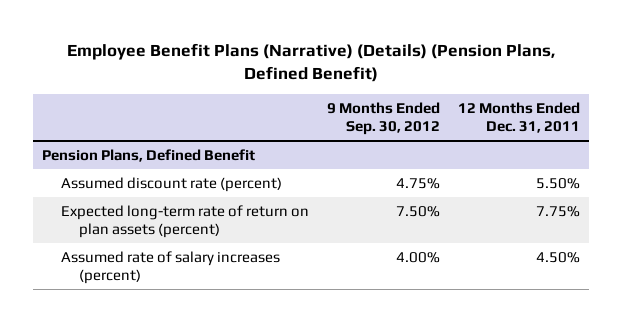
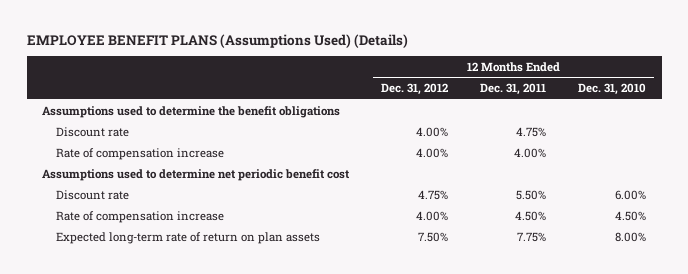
- Employee Benefit Plans (Narrative) (Details) (Pension Plans, Defined Benefit)
+ EMPLOYEE BENEFIT PLANS (Assumptions Used) (Details)
- | 9 Months Ended Sep. 30, 2012 | 12 Months Ended Dec. 31, 2011
+ | 12 Months Ended Dec. 31, 2012 | 12 Months Ended Dec. 31, 2011 | 12 Months Ended Dec. 31, 2010
- Pension Plans, Defined Benefit
- Assumed discount rate (percent) | 4.75% | 5.50%
- Expected long-term rate of return on plan assets (percent) | 7.50% | 7.75%
- Assumed rate of salary increases (percent) | 4.00% | 4.50%
+ Assumptions used to determine the benefit obligations
+ Discount rate | 4.00% | 4.75% |
+ Rate of compensation increase | 4.00% | 4.00% |
+ Assumptions used to determine net periodic benefit cost
+ Discount rate | 4.75% | 5.50% | 6.00%
+ Rate of compensation increase | 4.00% | 4.50% | 4.50%
+ Expected long-term rate of return on plan assets | 7.50% | 7.75% | 8.00%

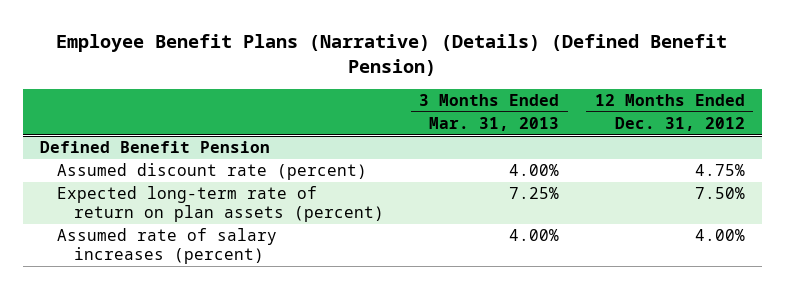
- EMPLOYEE BENEFIT PLANS (Assumptions Used) (Details)
+ Employee Benefit Plans (Narrative) (Details) (Defined Benefit Pension)
- | 12 Months Ended Dec. 31, 2012 | 12 Months Ended Dec. 31, 2011 | 12 Months Ended Dec. 31, 2010
+ | 3 Months Ended Mar. 31, 2013 | 12 Months Ended Dec. 31, 2012
- Assumptions used to determine the benefit obligations
- Discount rate | 4.00% | 4.75% |
- Rate of compensation increase | 4.00% | 4.00% |
- Assumptions used to determine net periodic benefit cost
- Discount rate | 4.75% | 5.50% | 6.00%
- Rate of compensation increase | 4.00% | 4.50% | 4.50%
- Expected long-term rate of return on plan assets | 7.50% | 7.75% | 8.00%
+ Defined Benefit Pension
+ Assumed discount rate (percent) | 4.00% | 4.75%
+ Expected long-term rate of return on plan assets (percent) | 7.25% | 7.50%
+ Assumed rate of salary increases (percent) | 4.00% | 4.00%

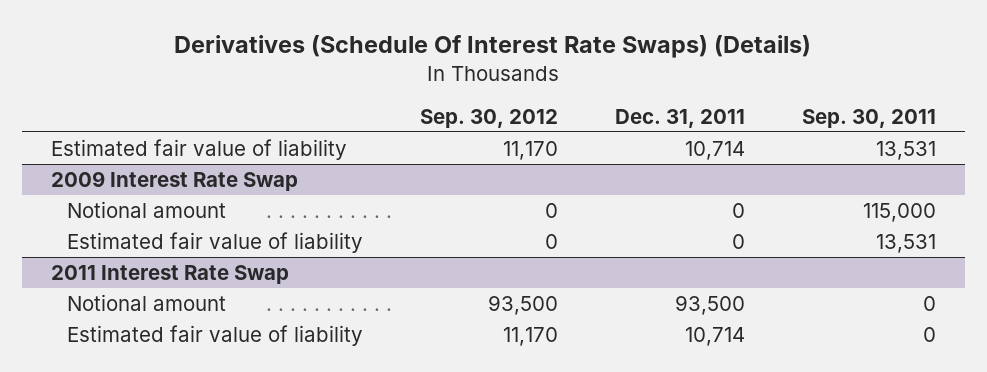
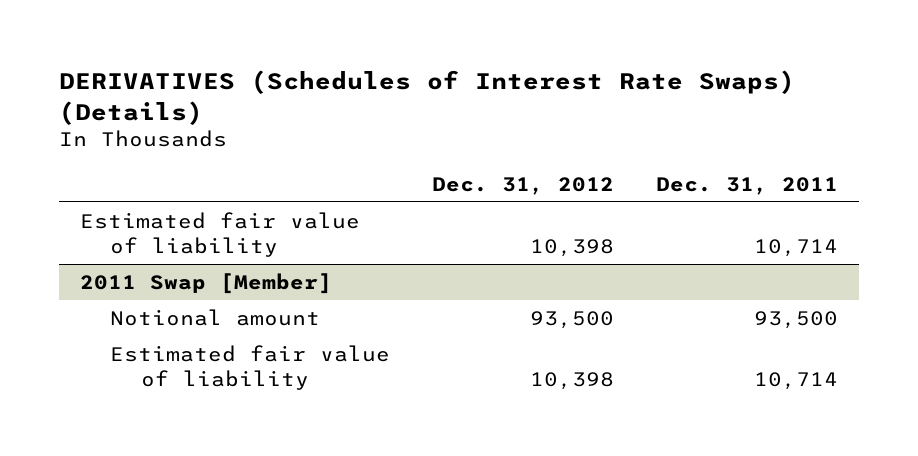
- Derivatives (Schedule Of Interest Rate Swaps) (Details)
+ DERIVATIVES (Schedules of Interest Rate Swaps) (Details)
- | Sep. 30, 2012 | Dec. 31, 2011 | Sep. 30, 2011
+ | Dec. 31, 2012 | Dec. 31, 2011
- 2009 Interest Rate Swap
- Notional amount | 0 | 0 | 115,000
- Estimated fair value of liability | 0 | 0 | 13,531
- 2011 Interest Rate Swap
+ 2011 Swap [Member]

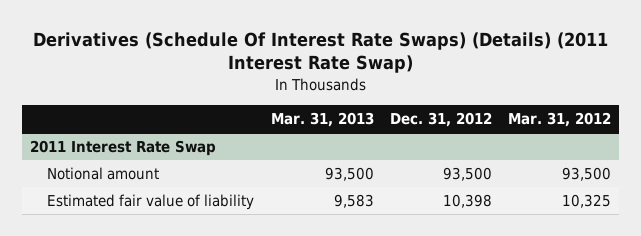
- DERIVATIVES (Schedules of Interest Rate Swaps) (Details)
+ Derivatives (Schedule Of Interest Rate Swaps) (Details) (2011 Interest Rate Swap)
- | Dec. 31, 2012 | Dec. 31, 2011
+ | Mar. 31, 2013 | Dec. 31, 2012 | Mar. 31, 2012
- Estimated fair value of liability | 10,398 | 10,714
- 2011 Swap [Member]
+ 2011 Interest Rate Swap

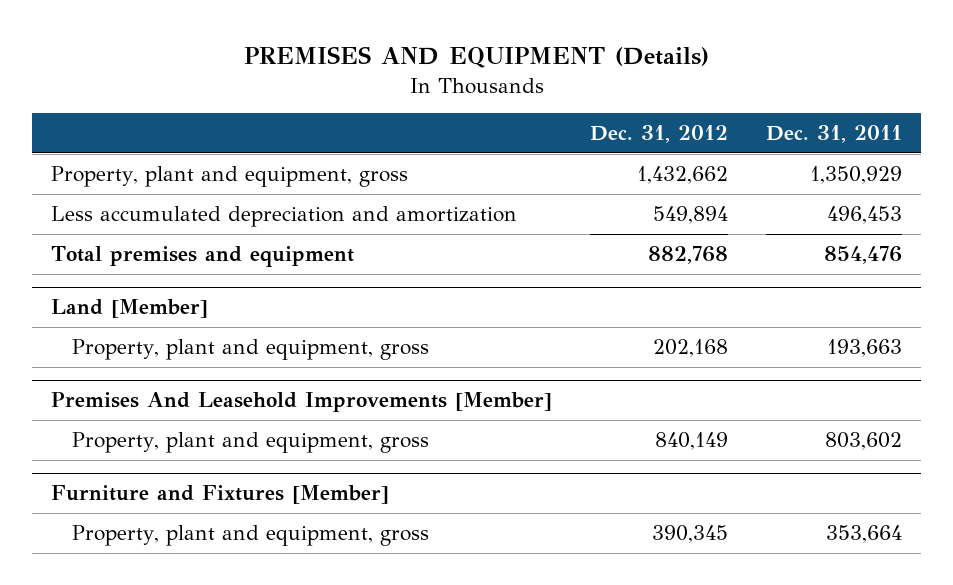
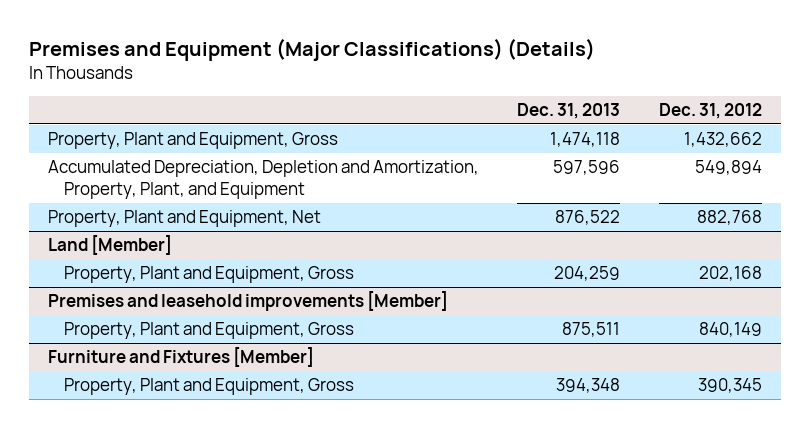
- PREMISES AND EQUIPMENT (Details)
+ Premises and Equipment (Major Classifications) (Details)
- | Dec. 31, 2012 | Dec. 31, 2011
+ | Dec. 31, 2013 | Dec. 31, 2012
- Property, plant and equipment, gross | 1,432,662 | 1,350,929
- Less accumulated depreciation and amortization | 549,894 | 496,453
- Total premises and equipment | 882,768 | 854,476
+ Property, Plant and Equipment, Gross | 1,474,118 | 1,432,662
+ Accumulated Depreciation, Depletion and Amortization, Property, Plant, and Equipment | 597,596 | 549,894
+ Property, Plant and Equipment, Net | 876,522 | 882,768
@ Land [Member]
- Property, plant and equipment, gross | 202,168 | 193,663
- Premises And Leasehold Improvements [Member]
- Property, plant and equipment, gross | 840,149 | 803,602
@ Land [Member]
+ Property, Plant and Equipment, Gross | 204,259 | 202,168
+ Premises and leasehold improvements [Member]
+ Property, Plant and Equipment, Gross | 875,511 | 840,149
@ Furniture and Fixtures [Member]
- Property, plant and equipment, gross | 390,345 | 353,664
+ Property, Plant and Equipment, Gross | 394,348 | 390,345

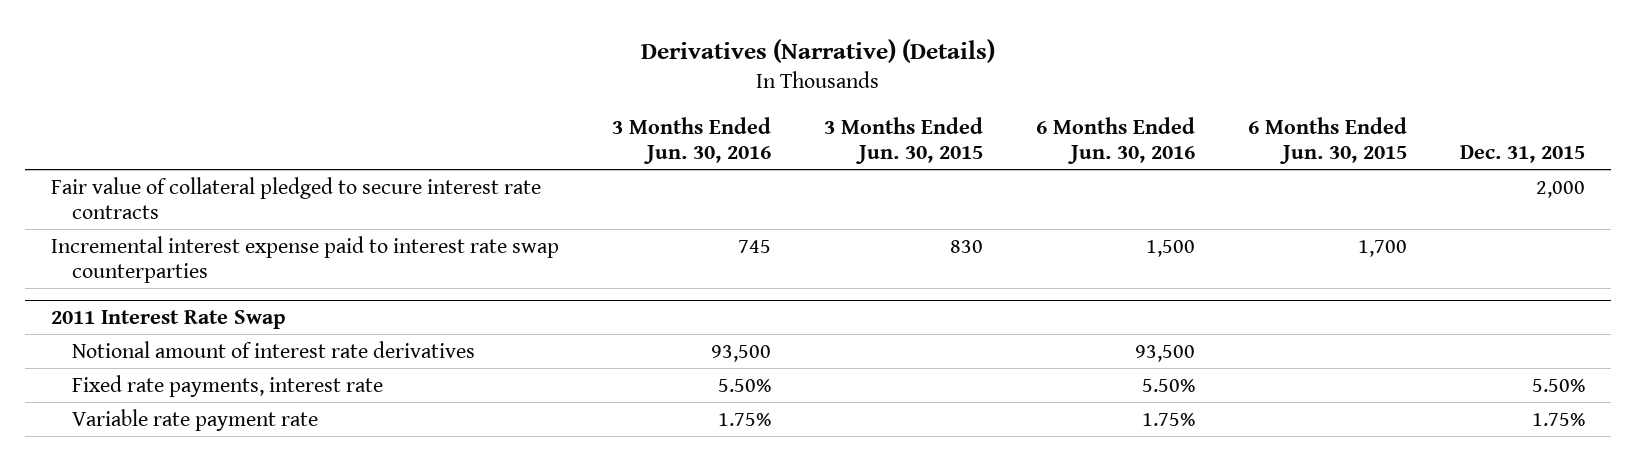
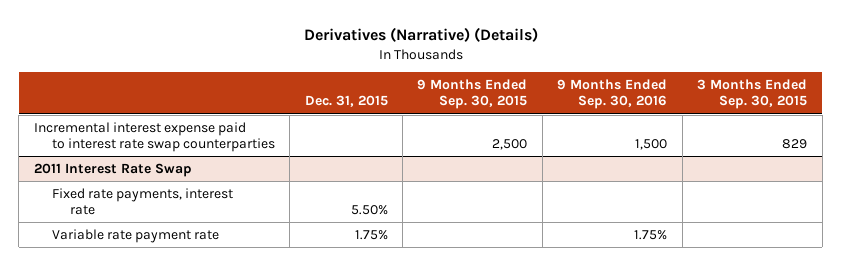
- | 3 Months Ended Jun. 30, 2016 | 3 Months Ended Jun. 30, 2015 | 6 Months Ended Jun. 30, 2016 | 6 Months Ended Jun. 30, 2015 | Dec. 31, 2015
+ | Dec. 31, 2015 | 9 Months Ended Sep. 30, 2015 | 9 Months Ended Sep. 30, 2016 | 3 Months Ended Sep. 30, 2015
- Fair value of collateral pledged to secure interest rate contracts | | | | | 2,000
@ 2011 Interest Rate Swap
- Notional amount of interest rate derivatives | 93,500 | | 93,500 | |

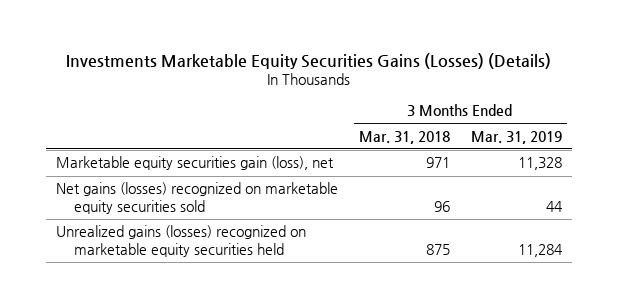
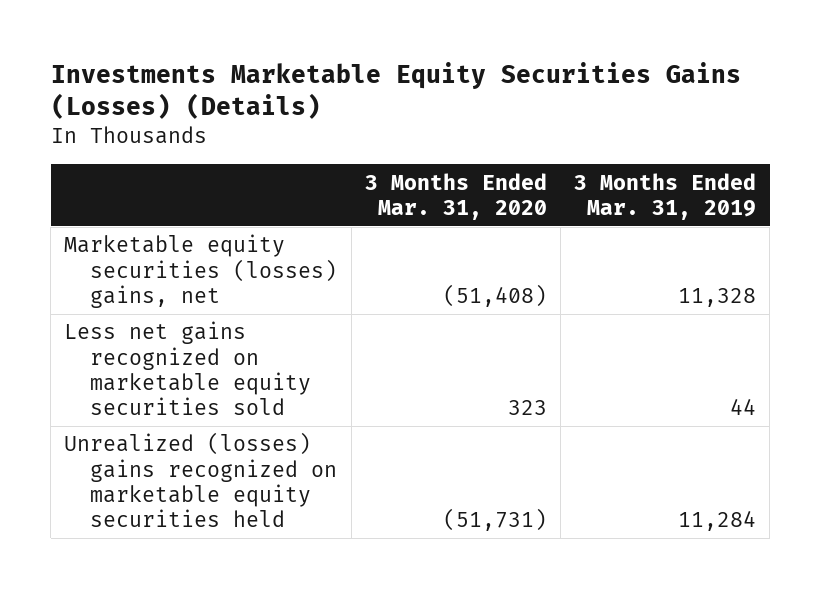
- | 3 Months Ended Mar. 31, 2018 | 3 Months Ended Mar. 31, 2019
+ | 3 Months Ended Mar. 31, 2020 | 3 Months Ended Mar. 31, 2019
- Marketable equity securities gain (loss), net | 971 | 11,328
- Net gains (losses) recognized on marketable equity securities sold | 96 | 44
- Unrealized gains (losses) recognized on marketable equity securities held | 875 | 11,284
+ Marketable equity securities (losses) gains, net | (51,408) | 11,328
+ Less net gains recognized on marketable equity securities sold | 323 | 44
+ Unrealized (losses) gains recognized on marketable equity securities held | (51,731) | 11,284

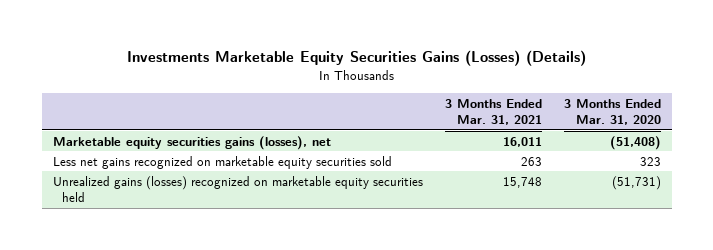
- | 3 Months Ended Mar. 31, 2020 | 3 Months Ended Mar. 31, 2019
+ | 3 Months Ended Mar. 31, 2021 | 3 Months Ended Mar. 31, 2020
- Marketable equity securities (losses) gains, net | (51,408) | 11,328
+ Marketable equity securities gains (losses), net | 16,011 | (51,408)
- Unrealized (losses) gains recognized on marketable equity securities held | (51,731) | 11,284
+ Unrealized gains (losses) recognized on marketable equity securities held | 15,748 | (51,731)

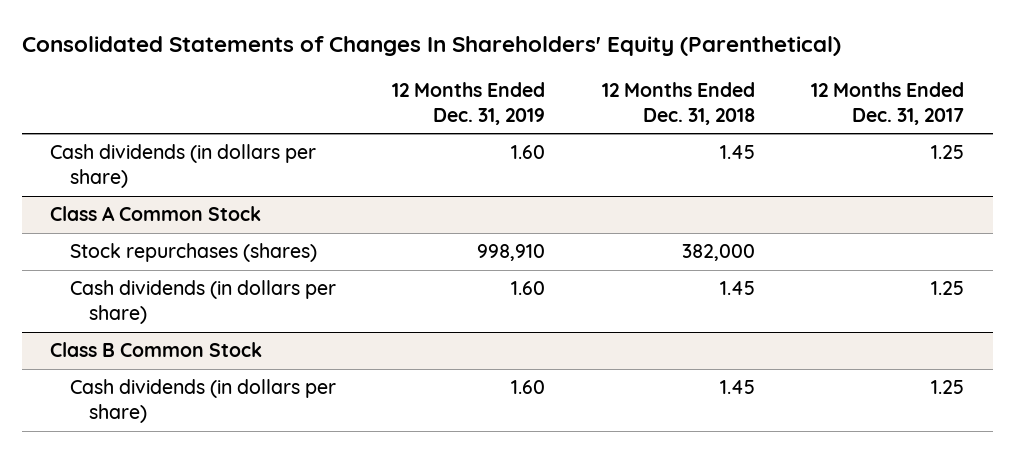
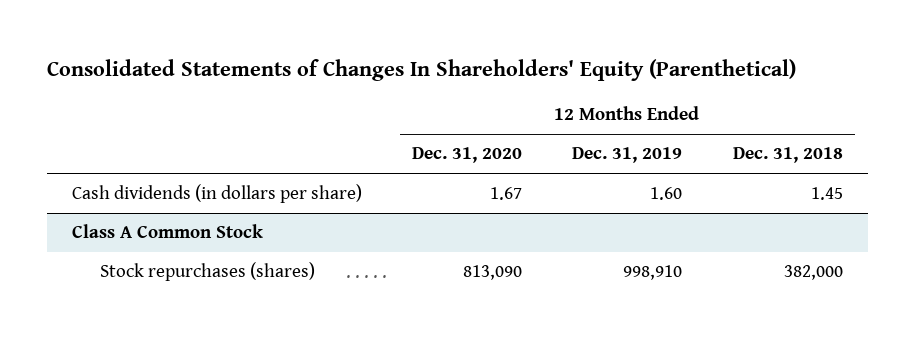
- | 12 Months Ended Dec. 31, 2019 | 12 Months Ended Dec. 31, 2018 | 12 Months Ended Dec. 31, 2017
+ | 12 Months Ended Dec. 31, 2020 | 12 Months Ended Dec. 31, 2019 | 12 Months Ended Dec. 31, 2018
@ Class A Common Stock
- Cash dividends (in dollars per share) | 1.60 | 1.45 | 1.25
- Class B Common Stock
- Cash dividends (in dollars per share) | 1.60 | 1.45 | 1.25

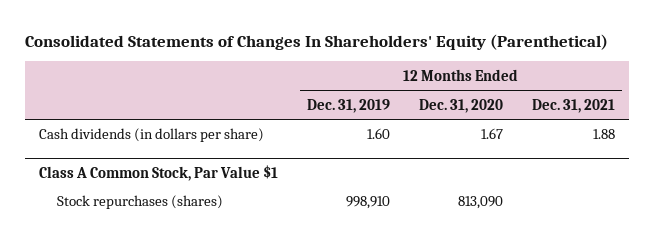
- | 12 Months Ended Dec. 31, 2020 | 12 Months Ended Dec. 31, 2019 | 12 Months Ended Dec. 31, 2018
+ | 12 Months Ended Dec. 31, 2019 | 12 Months Ended Dec. 31, 2020 | 12 Months Ended Dec. 31, 2021
- Class A Common Stock
+ Class A Common Stock, Par Value $1

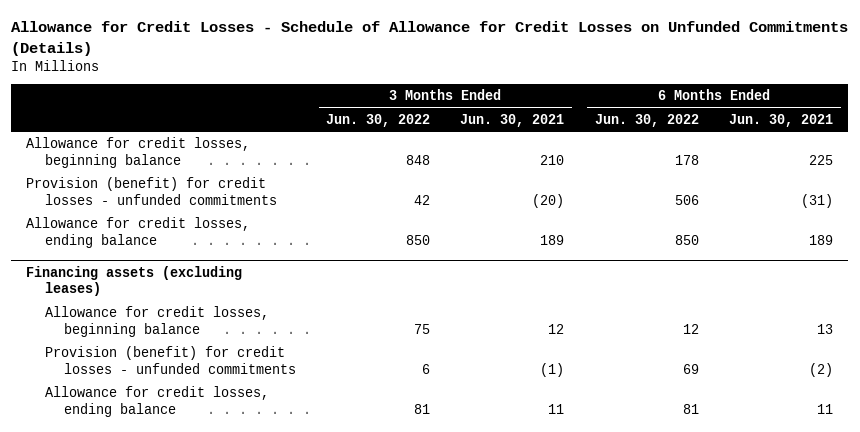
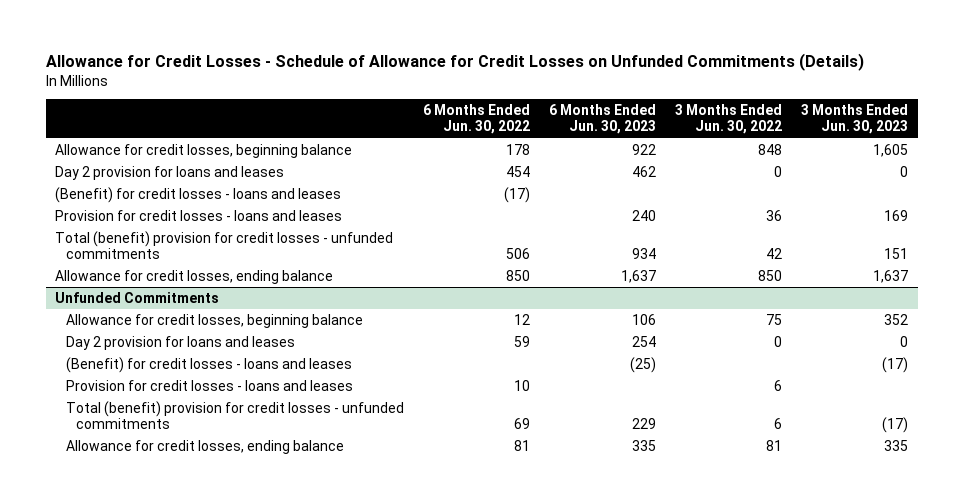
- | 3 Months Ended Jun. 30, 2022 | 3 Months Ended Jun. 30, 2021 | 6 Months Ended Jun. 30, 2022 | 6 Months Ended Jun. 30, 2021
+ | 6 Months Ended Jun. 30, 2022 | 6 Months Ended Jun. 30, 2023 | 3 Months Ended Jun. 30, 2022 | 3 Months Ended Jun. 30, 2023
- Provision (benefit) for credit losses - unfunded commitments | 42 | (20) | 506 | (31)
+ Day 2 provision for loans and leases | 454 | 462 | 0 | 0
+ (Benefit) for credit losses - loans and leases | (17) | | |
+ Provision for credit losses - loans and leases | | 240 | 36 | 169
+ Total (benefit) provision for credit losses - unfunded commitments | 506 | 934 | 42 | 151
- Financing assets (excluding leases)
+ Unfunded Commitments
- Provision (benefit) for credit losses - unfunded commitments | 6 | (1) | 69 | (2)
+ Day 2 provision for loans and leases | 59 | 254 | 0 | 0
+ (Benefit) for credit losses - loans and leases | | (25) | | (17)
+ Provision for credit losses - loans and leases | 10 | | 6 |
+ Total (benefit) provision for credit losses - unfunded commitments | 69 | 229 | 6 | (17)

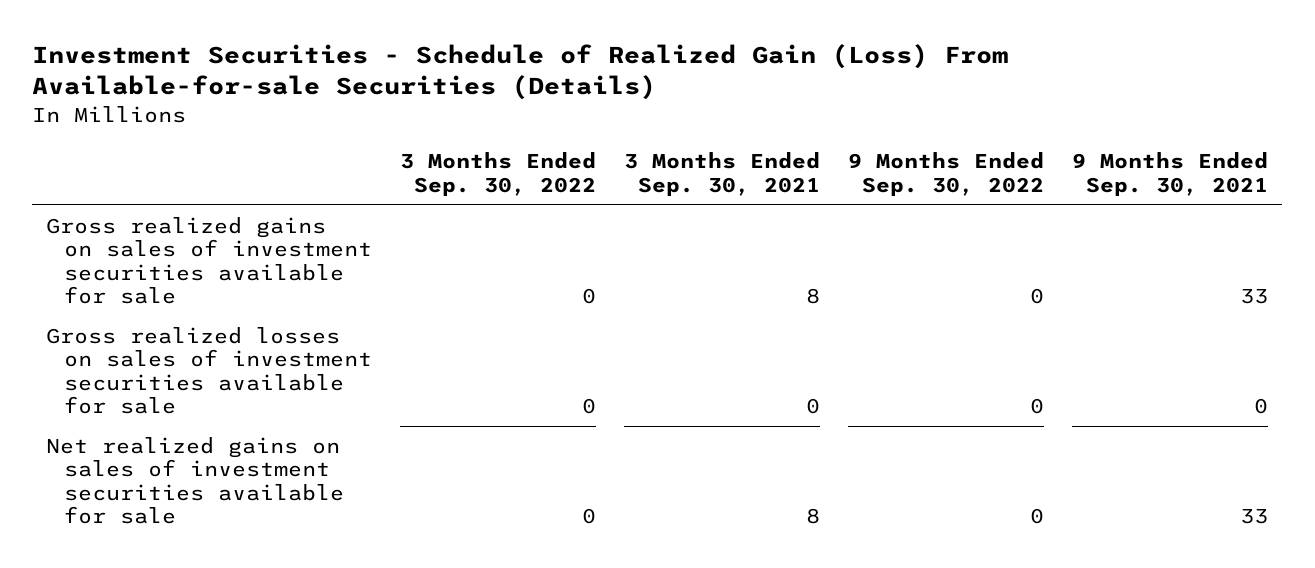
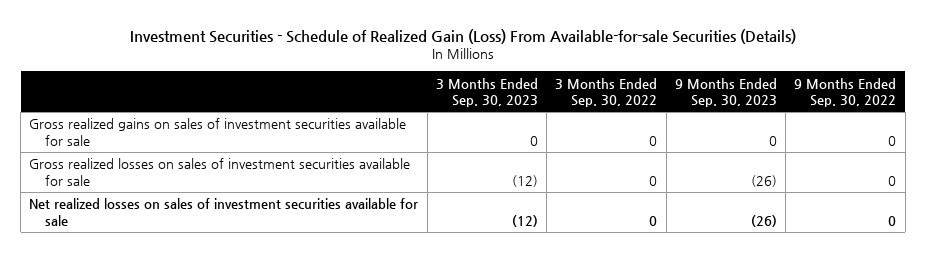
- | 3 Months Ended Sep. 30, 2022 | 3 Months Ended Sep. 30, 2021 | 9 Months Ended Sep. 30, 2022 | 9 Months Ended Sep. 30, 2021
+ | 3 Months Ended Sep. 30, 2023 | 3 Months Ended Sep. 30, 2022 | 9 Months Ended Sep. 30, 2023 | 9 Months Ended Sep. 30, 2022
- Net realized gains on sales of investment securities available for sale | 0 | 8 | 0 | 33
+ Net realized losses on sales of investment securities available for sale | (12) | 0 | (26) | 0

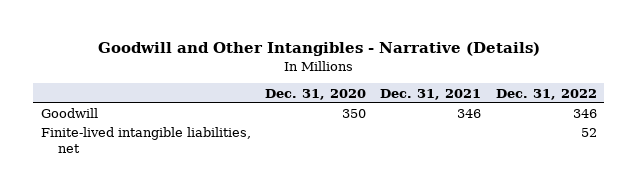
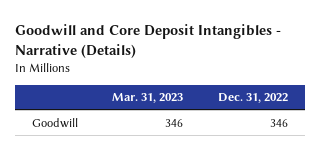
- Goodwill and Other Intangibles - Narrative (Details)
+ Goodwill and Core Deposit Intangibles - Narrative (Details)
- | Dec. 31, 2020 | Dec. 31, 2021 | Dec. 31, 2022
+ | Mar. 31, 2023 | Dec. 31, 2022
- Finite-lived intangible liabilities, net | | | 52

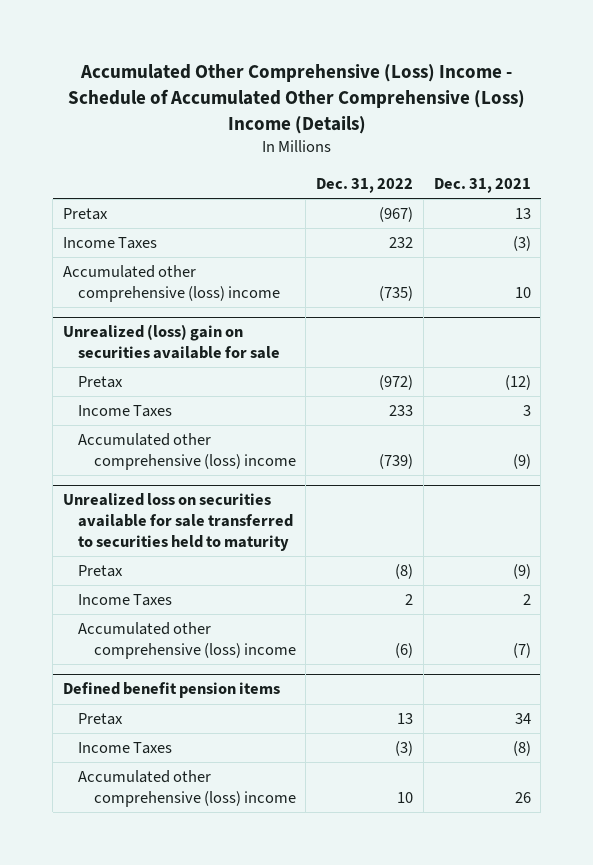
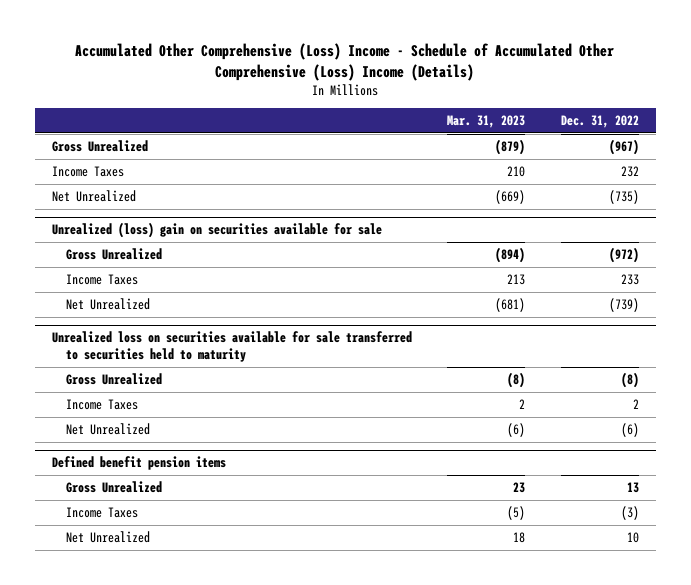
- | Dec. 31, 2022 | Dec. 31, 2021
+ | Mar. 31, 2023 | Dec. 31, 2022
- Pretax | (967) | 13
+ Gross Unrealized | (879) | (967)
- Accumulated other comprehensive (loss) income | (735) | 10
+ Net Unrealized | (669) | (735)
@ Unrealized (loss) gain on securities available for sale
- Pretax | (972) | (12)
+ Gross Unrealized | (894) | (972)
- Accumulated other comprehensive (loss) income | (739) | (9)
+ Net Unrealized | (681) | (739)
@ Unrealized loss on securities available for sale transferred to securities held to maturity
- Pretax | (8) | (9)
+ Gross Unrealized | (8) | (8)
- Accumulated other comprehensive (loss) income | (6) | (7)
+ Net Unrealized | (6) | (6)
@ Defined benefit pension items
- Pretax | 13 | 34
+ Gross Unrealized | 23 | 13
- Accumulated other comprehensive (loss) income | 10 | 26
+ Net Unrealized | 18 | 10

